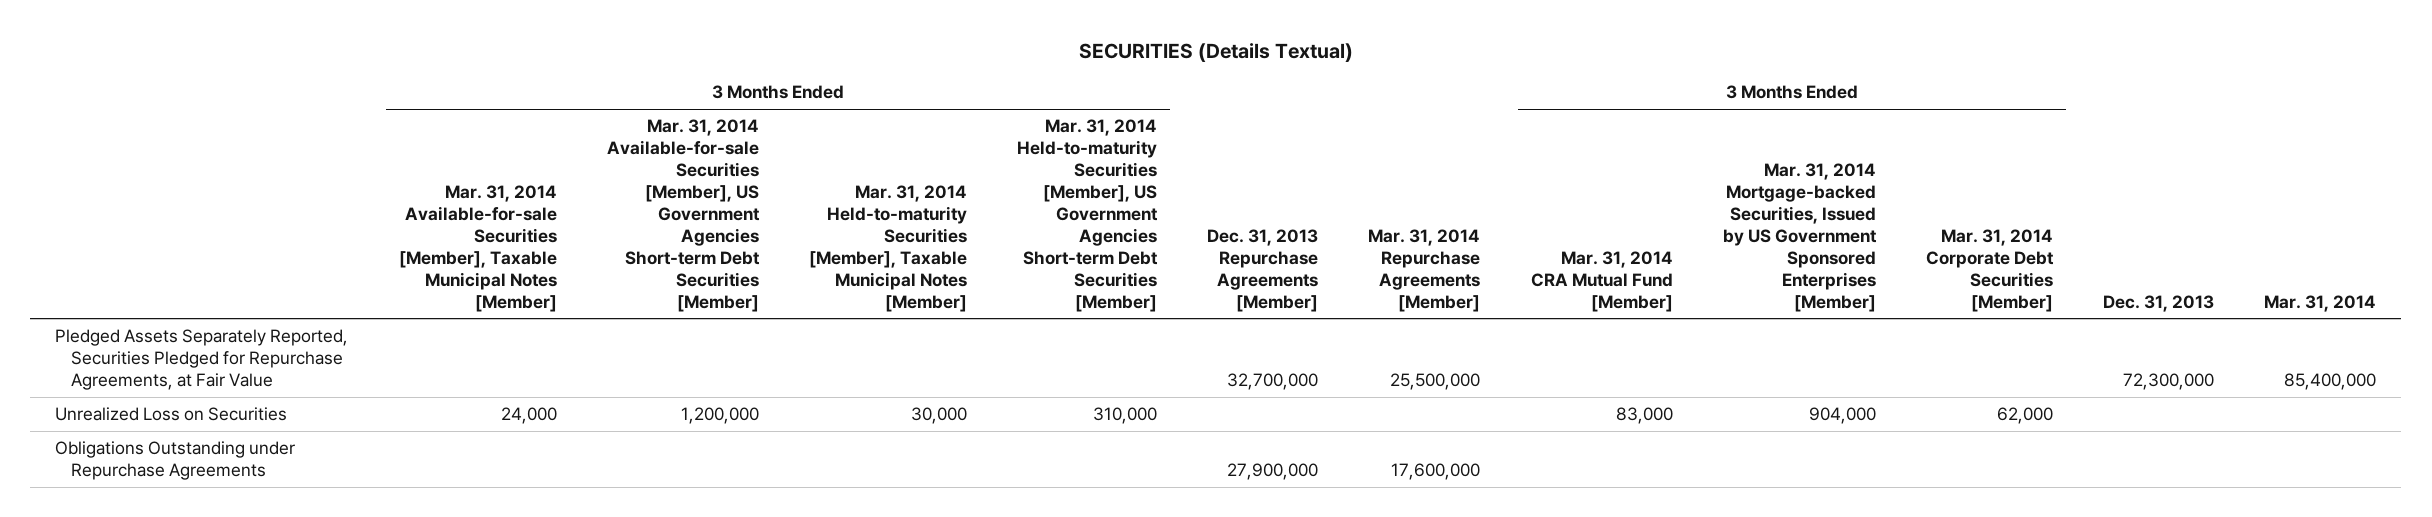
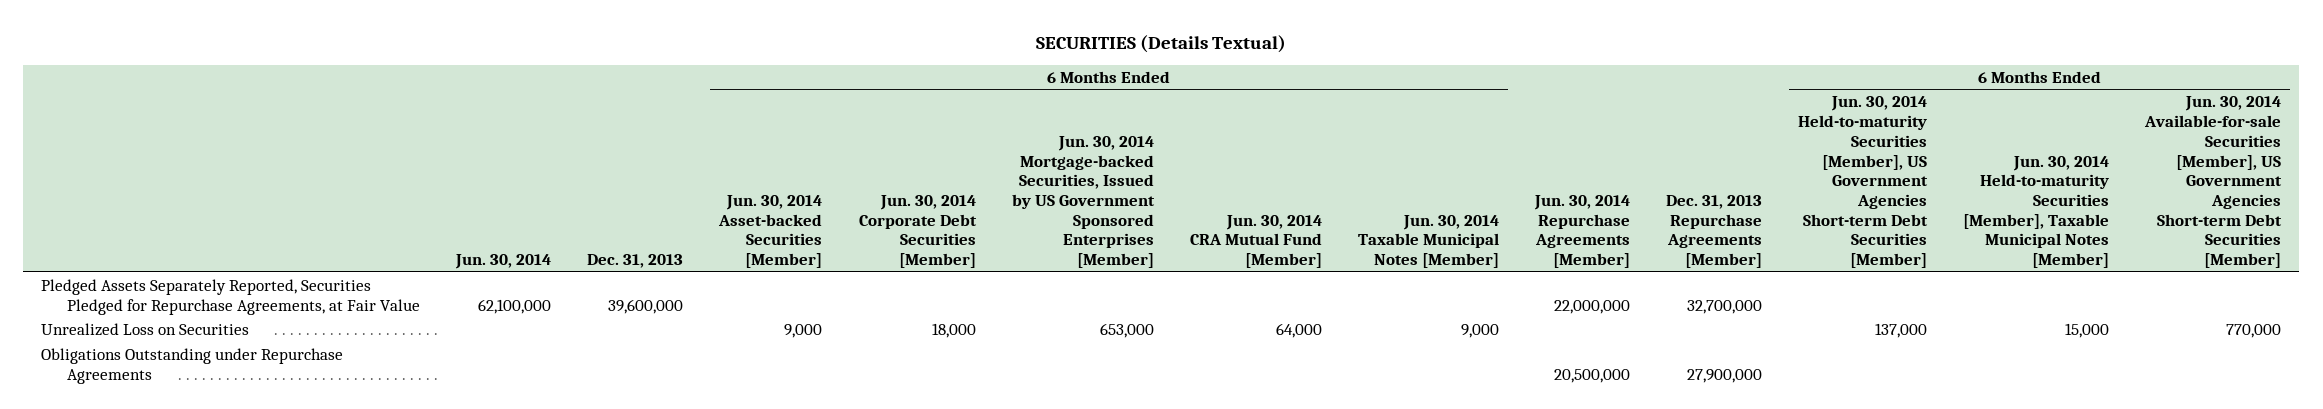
- | 3 Months Ended Mar. 31, 2014 Available-for-sale Securities [Member], Taxable Municipal Notes [Member] | 3 Months Ended Mar. 31, 2014 Available-for-sale Securities [Member], US Government Agencies Short-term Debt Securities [Member] | 3 Months Ended Mar. 31, 2014 Held-to-maturity Securities [Member], Taxable Municipal Notes [Member] | 3 Months Ended Mar. 31, 2014 Held-to-maturity Securities [Member], US Government Agencies Short-term Debt Securities [Member] | Dec. 31, 2013 Repurchase Agreements [Member] | Mar. 31, 2014 Repurchase Agreements [Member] | 3 Months Ended Mar. 31, 2014 CRA Mutual Fund [Member] | 3 Months Ended Mar. 31, 2014 Mortgage-backed Securities, Issued by US Government Sponsored Enterprises [Member] | 3 Months Ended Mar. 31, 2014 Corporate Debt Securities [Member] | Dec. 31, 2013 | Mar. 31, 2014
+ | Jun. 30, 2014 | Dec. 31, 2013 | 6 Months Ended Jun. 30, 2014 Asset-backed Securities [Member] | 6 Months Ended Jun. 30, 2014 Corporate Debt Securities [Member] | 6 Months Ended Jun. 30, 2014 Mortgage-backed Securities, Issued by US Government Sponsored Enterprises [Member] | 6 Months Ended Jun. 30, 2014 CRA Mutual Fund [Member] | 6 Months Ended Jun. 30, 2014 Taxable Municipal Notes [Member] | Jun. 30, 2014 Repurchase Agreements [Member] | Dec. 31, 2013 Repurchase Agreements [Member] | 6 Months Ended Jun. 30, 2014 Held-to-maturity Securities [Member], US Government Agencies Short-term Debt Securities [Member] | 6 Months Ended Jun. 30, 2014 Held-to-maturity Securities [Member], Taxable Municipal Notes [Member] | 6 Months Ended Jun. 30, 2014 Available-for-sale Securities [Member], US Government Agencies Short-term Debt Securities [Member]
- Pledged Assets Separately Reported, Securities Pledged for Repurchase Agreements, at Fair Value | | | | | 32,700,000 | 25,500,000 | | | | 72,300,000 | 85,400,000
+ Pledged Assets Separately Reported, Securities Pledged for Repurchase Agreements, at Fair Value | 62,100,000 | 39,600,000 | | | | | | 22,000,000 | 32,700,000 | | |

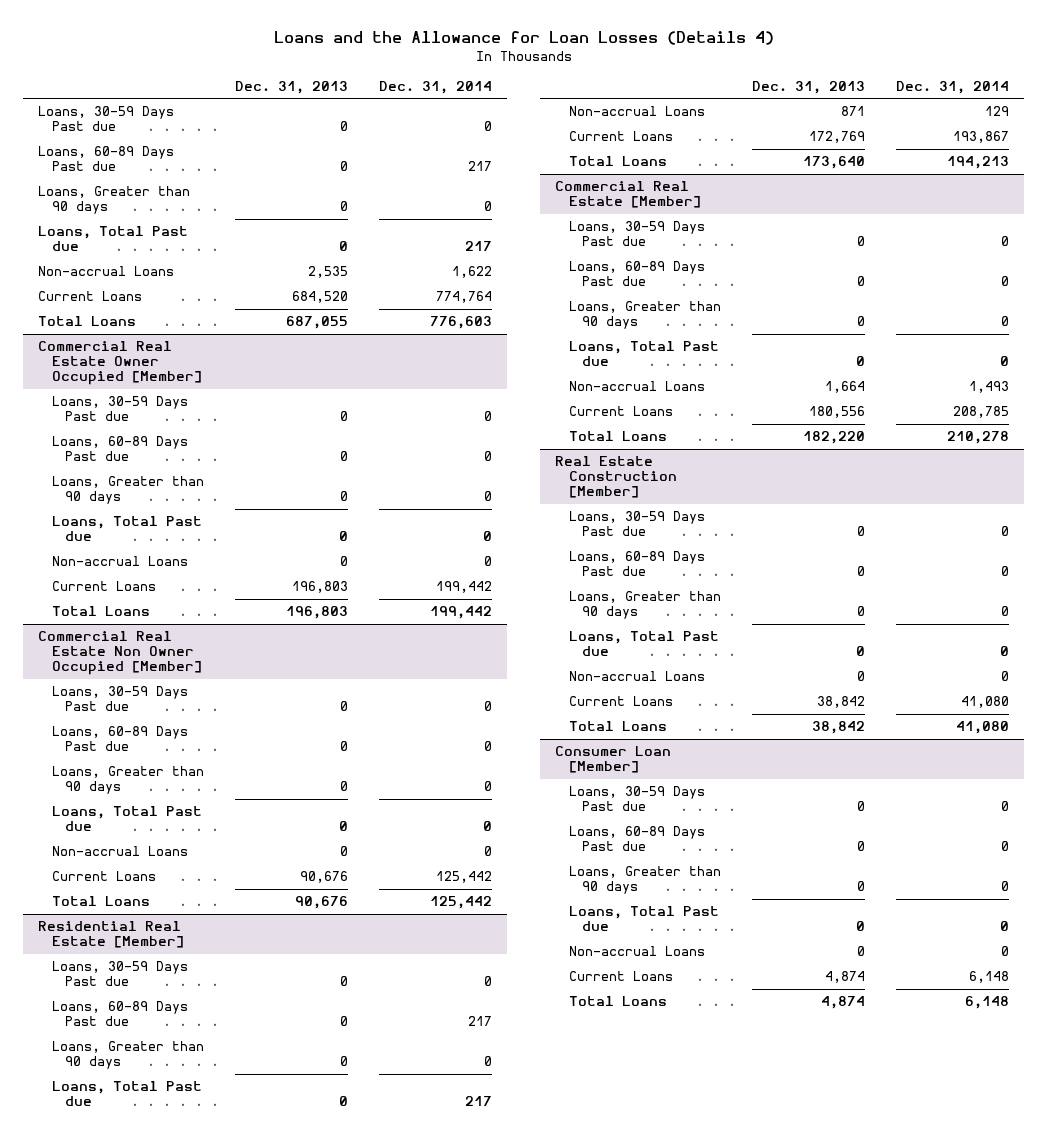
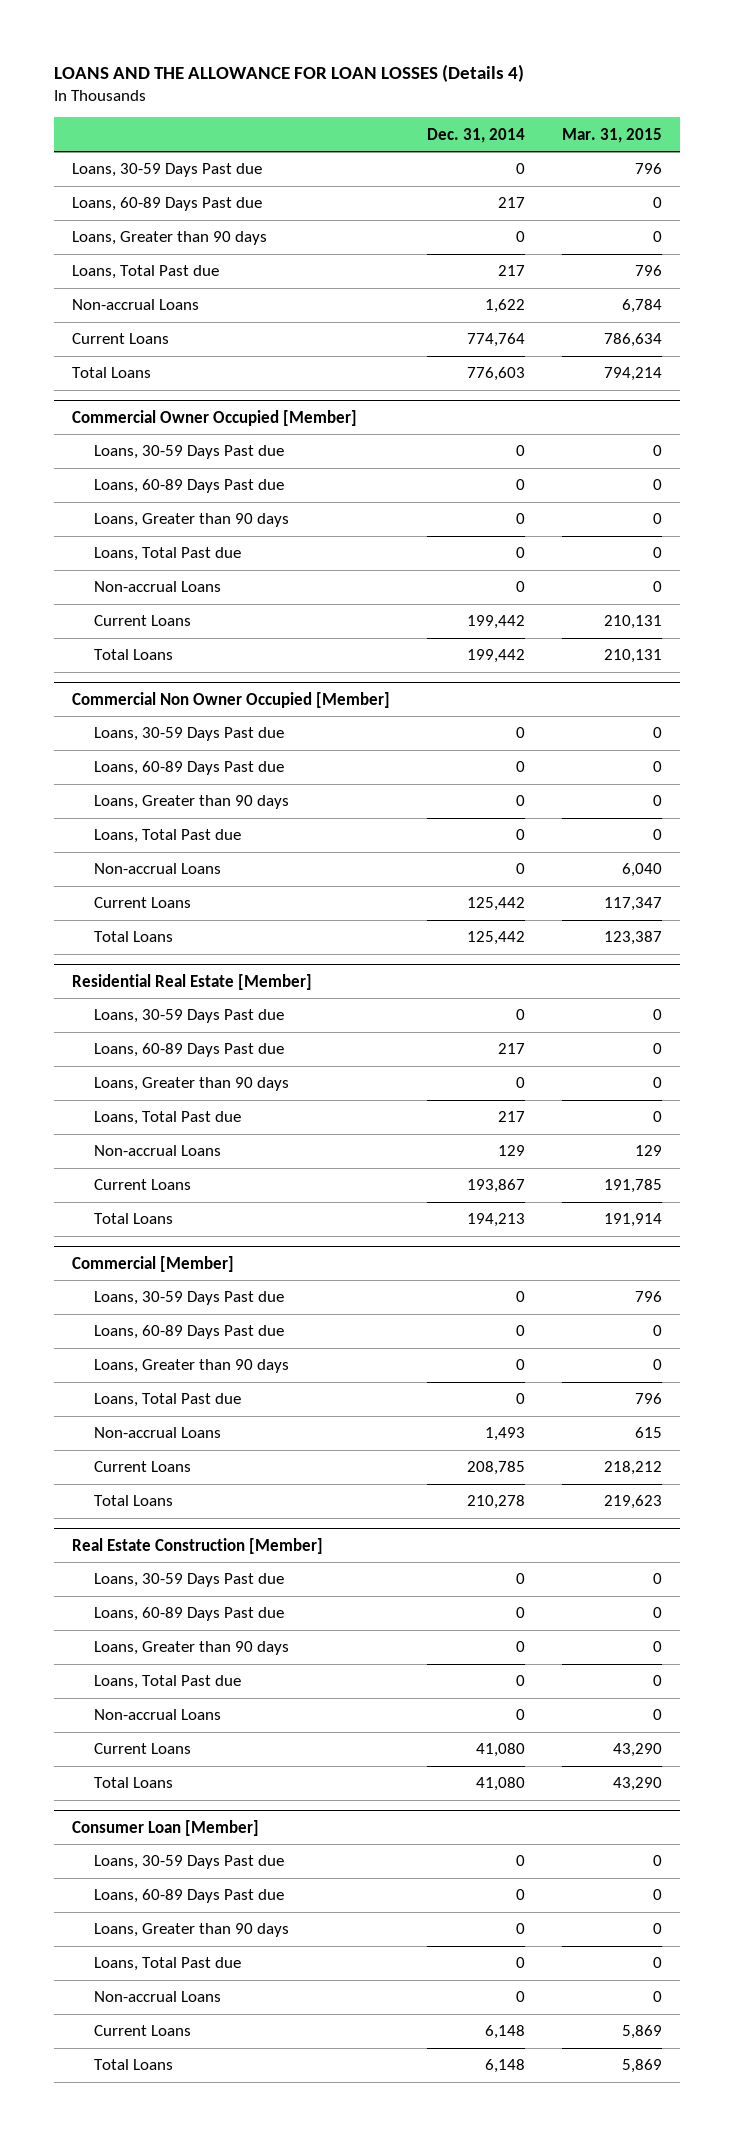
- Loans and the Allowance for Loan Losses (Details 4)
+ LOANS AND THE ALLOWANCE FOR LOAN LOSSES (Details 4)
- | Dec. 31, 2013 | Dec. 31, 2014
+ | Dec. 31, 2014 | Mar. 31, 2015
- Commercial Real Estate Owner Occupied [Member]
+ Commercial Owner Occupied [Member]
- Commercial Real Estate Non Owner Occupied [Member]
+ Commercial Non Owner Occupied [Member]
- Commercial Real Estate [Member]
+ Commercial [Member]

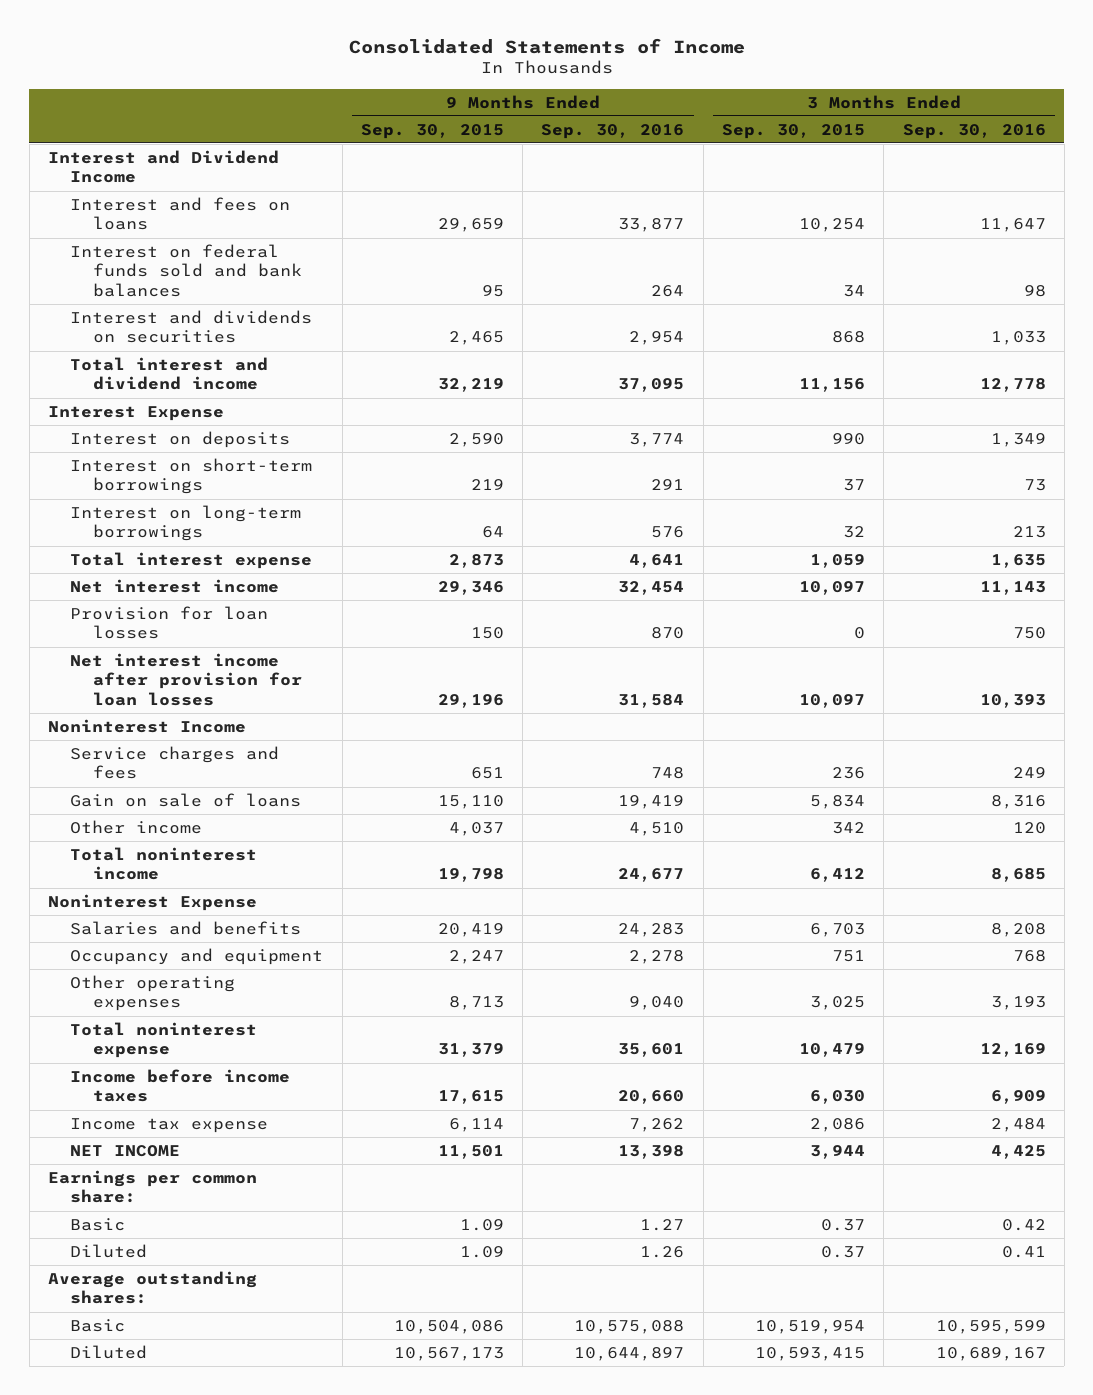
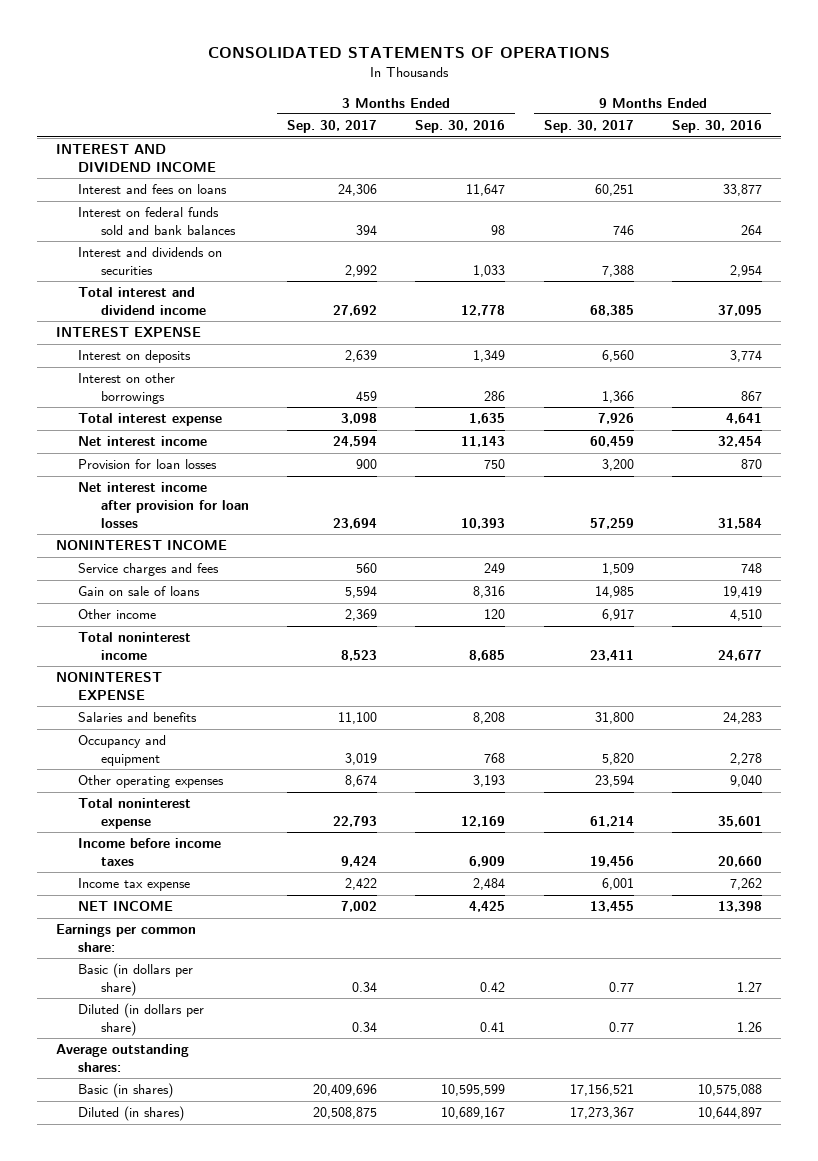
- Consolidated Statements of Income
+ CONSOLIDATED STATEMENTS OF OPERATIONS
- | 9 Months Ended Sep. 30, 2015 | 9 Months Ended Sep. 30, 2016 | 3 Months Ended Sep. 30, 2015 | 3 Months Ended Sep. 30, 2016
+ | 3 Months Ended Sep. 30, 2017 | 3 Months Ended Sep. 30, 2016 | 9 Months Ended Sep. 30, 2017 | 9 Months Ended Sep. 30, 2016
- Interest and Dividend Income
+ INTEREST AND DIVIDEND INCOME
- Interest Expense
+ INTEREST EXPENSE
- Interest on short-term borrowings | 219 | 291 | 37 | 73
- Interest on long-term borrowings | 64 | 576 | 32 | 213
+ Interest on other borrowings | 459 | 286 | 1,366 | 867
- Noninterest Income
+ NONINTEREST INCOME
- Noninterest Expense
+ NONINTEREST EXPENSE
- Basic | 1.09 | 1.27 | 0.37 | 0.42
- Diluted | 1.09 | 1.26 | 0.37 | 0.41
+ Basic (in dollars per share) | 0.34 | 0.42 | 0.77 | 1.27
+ Diluted (in dollars per share) | 0.34 | 0.41 | 0.77 | 1.26
- Basic | 10,504,086 | 10,575,088 | 10,519,954 | 10,595,599
- Diluted | 10,567,173 | 10,644,897 | 10,593,415 | 10,689,167
+ Basic (in shares) | 20,409,696 | 10,595,599 | 17,156,521 | 10,575,088
+ Diluted (in shares) | 20,508,875 | 10,689,167 | 17,273,367 | 10,644,897

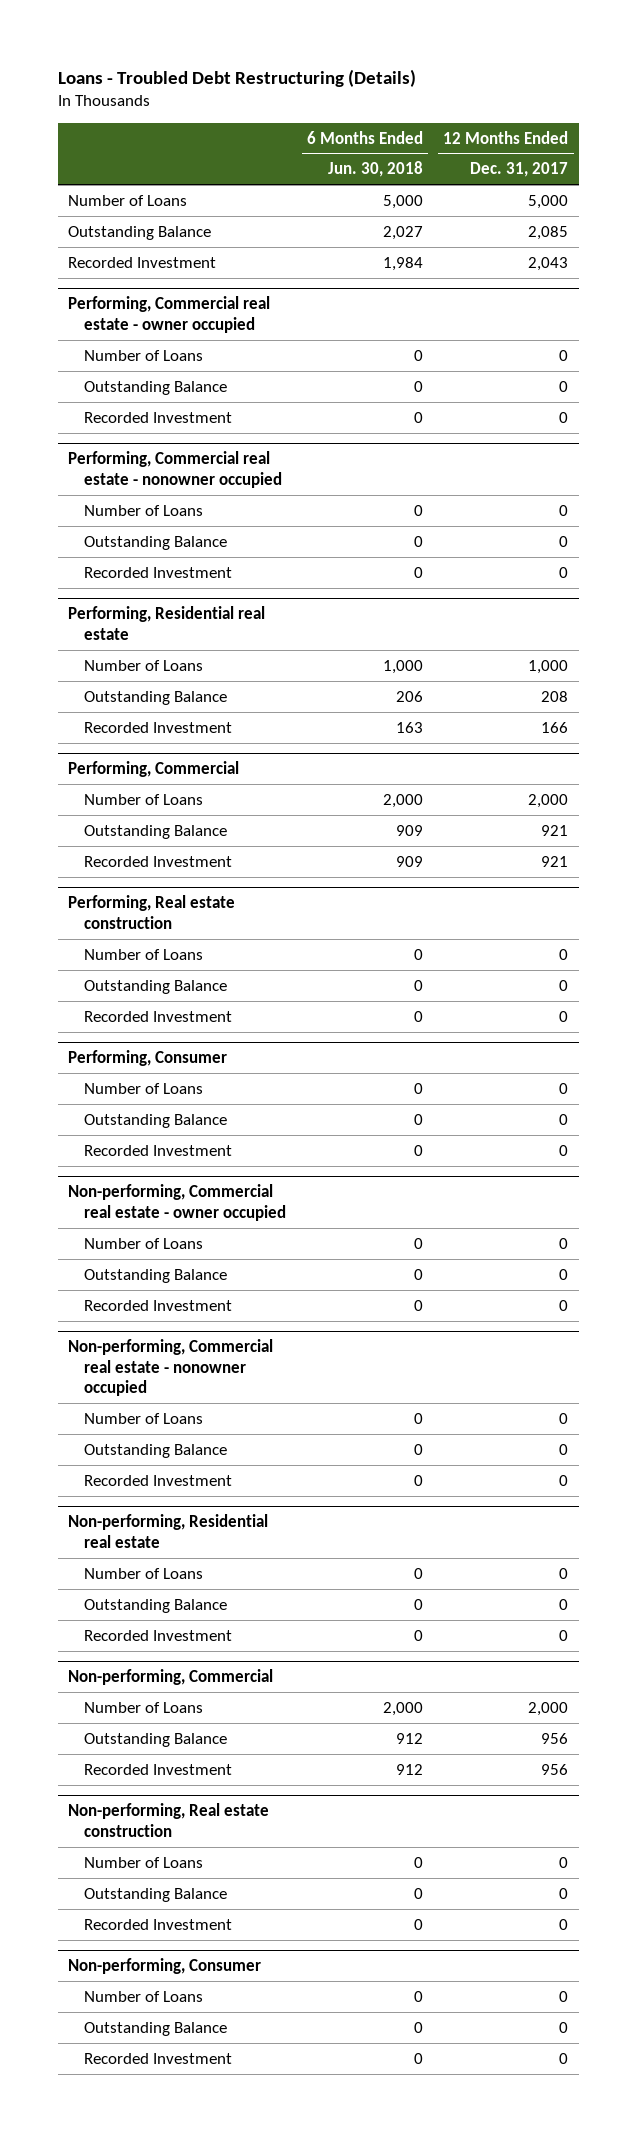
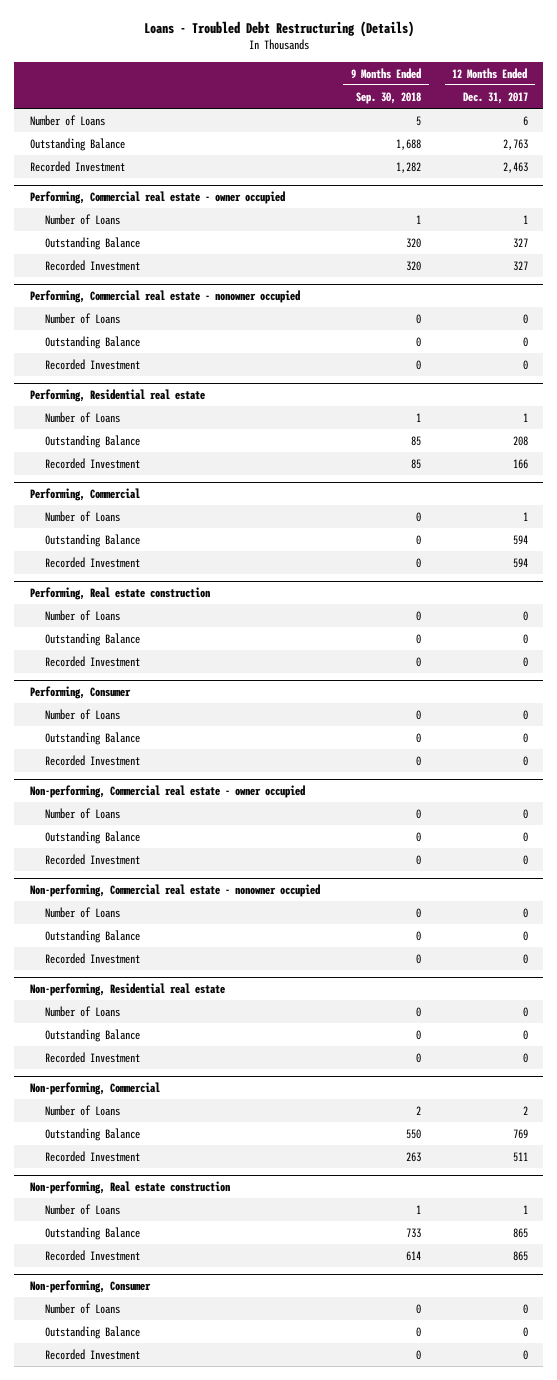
- | 6 Months Ended Jun. 30, 2018 | 12 Months Ended Dec. 31, 2017
+ | 9 Months Ended Sep. 30, 2018 | 12 Months Ended Dec. 31, 2017
- Number of Loans | 5,000 | 5,000
- Outstanding Balance | 2,027 | 2,085
- Recorded Investment | 1,984 | 2,043
+ Number of Loans | 5 | 6
+ Outstanding Balance | 1,688 | 2,763
+ Recorded Investment | 1,282 | 2,463
@ Performing, Commercial real estate - owner occupied
- Number of Loans | 0 | 0
- Outstanding Balance | 0 | 0
- Recorded Investment | 0 | 0
+ Number of Loans | 1 | 1
+ Outstanding Balance | 320 | 327
+ Recorded Investment | 320 | 327
@ Performing, Residential real estate
- Number of Loans | 1,000 | 1,000
+ Number of Loans | 1 | 1
@ Performing, Commercial
- Number of Loans | 2,000 | 2,000
- Outstanding Balance | 909 | 921
- Recorded Investment | 909 | 921
+ Number of Loans | 0 | 1
+ Outstanding Balance | 0 | 594
+ Recorded Investment | 0 | 594
@ Non-performing, Commercial
- Number of Loans | 2,000 | 2,000
- Outstanding Balance | 912 | 956
- Recorded Investment | 912 | 956
+ Number of Loans | 2 | 2
+ Outstanding Balance | 550 | 769
+ Recorded Investment | 263 | 511
@ Non-performing, Real estate construction
- Number of Loans | 0 | 0
- Outstanding Balance | 0 | 0
- Recorded Investment | 0 | 0
+ Number of Loans | 1 | 1
+ Outstanding Balance | 733 | 865
+ Recorded Investment | 614 | 865

